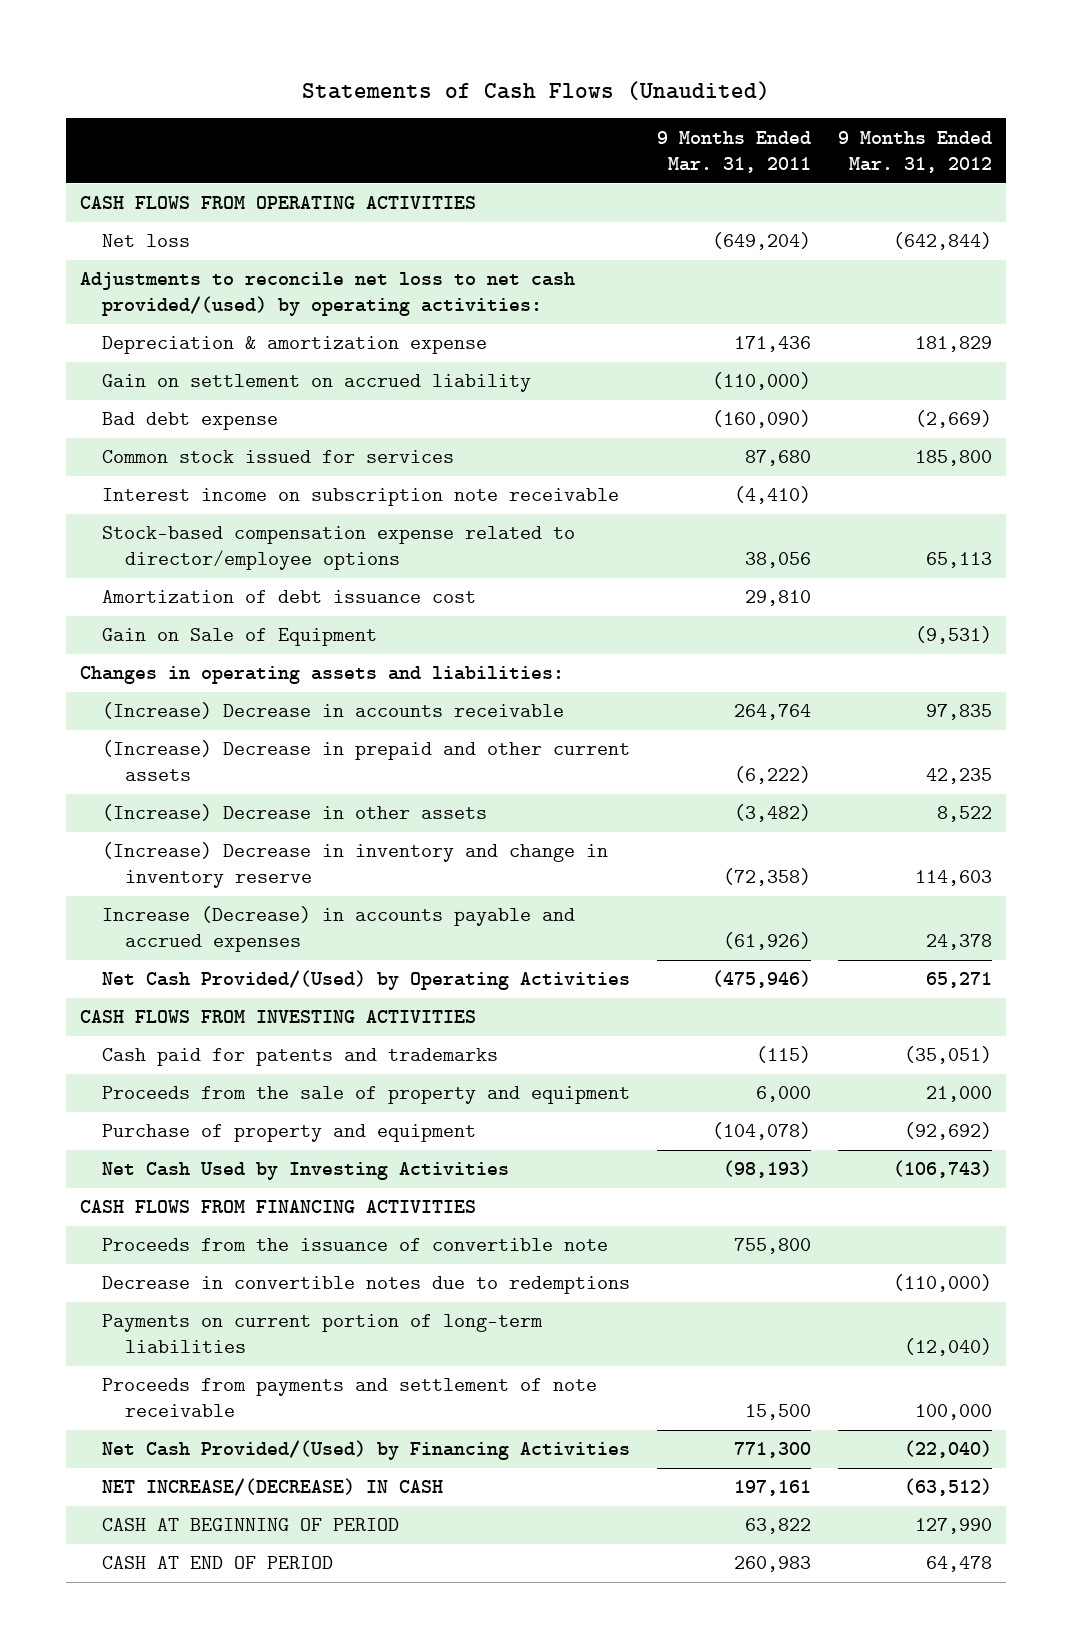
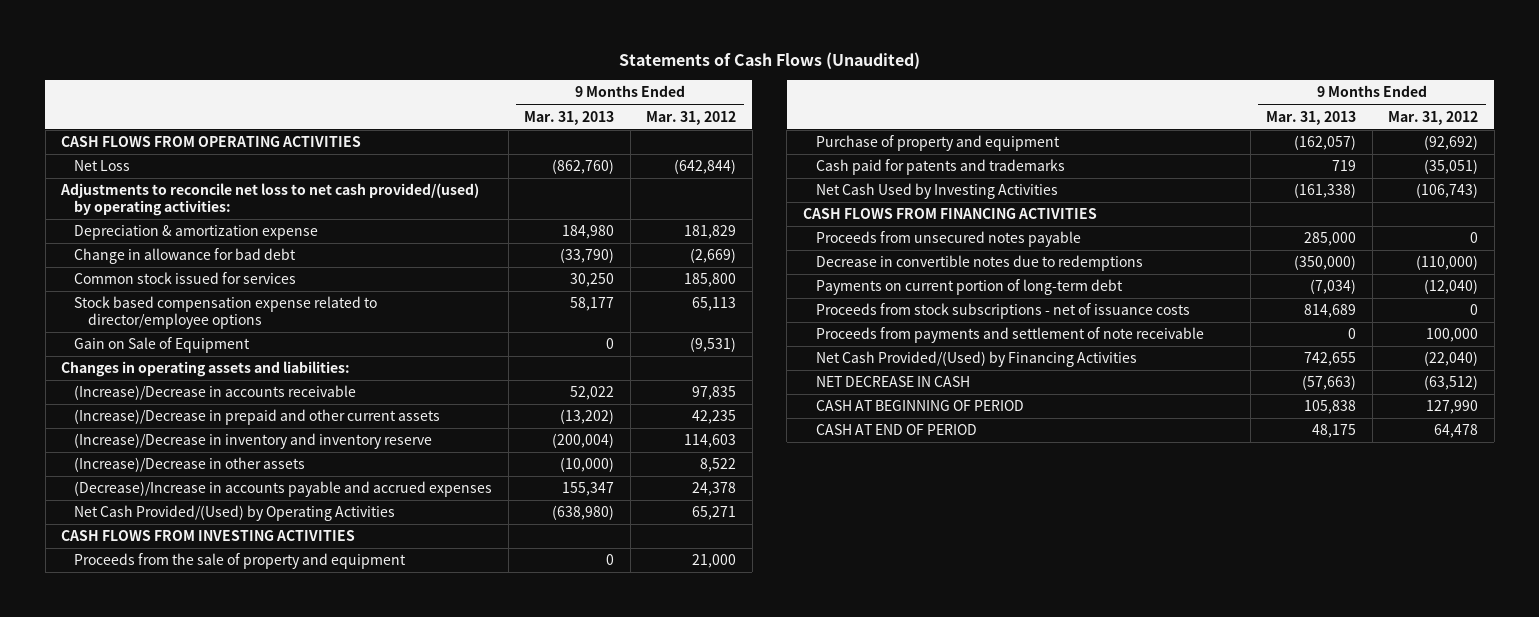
- | 9 Months Ended Mar. 31, 2011 | 9 Months Ended Mar. 31, 2012
+ | 9 Months Ended Mar. 31, 2013 | 9 Months Ended Mar. 31, 2012
- Net loss | (649,204) | (642,844)
+ Net Loss | (862,760) | (642,844)
- Gain on settlement on accrued liability | (110,000) |
- Bad debt expense | (160,090) | (2,669)
+ Change in allowance for bad debt | (33,790) | (2,669)
- Interest income on subscription note receivable | (4,410) |
- Stock-based compensation expense related to director/employee options | 38,056 | 65,113
- Amortization of debt issuance cost | 29,810 |
+ Stock based compensation expense related to director/employee options | 58,177 | 65,113
- (Increase) Decrease in accounts receivable | 264,764 | 97,835
- (Increase) Decrease in prepaid and other current assets | (6,222) | 42,235
- (Increase) Decrease in other assets | (3,482) | 8,522
- (Increase) Decrease in inventory and change in inventory reserve | (72,358) | 114,603
- Increase (Decrease) in accounts payable and accrued expenses | (61,926) | 24,378
+ (Increase)/Decrease in accounts receivable | 52,022 | 97,835
+ (Increase)/Decrease in prepaid and other current assets | (13,202) | 42,235
+ (Increase)/Decrease in inventory and inventory reserve | (200,004) | 114,603
+ (Increase)/Decrease in other assets | (10,000) | 8,522
+ (Decrease)/Increase in accounts payable and accrued expenses | 155,347 | 24,378
moved down: Cash paid for patents and trademarks | 719 | (35,051)
- Proceeds from the issuance of convertible note | 755,800 |
+ Proceeds from unsecured notes payable | 285,000 | 0
- Payments on current portion of long-term liabilities | | (12,040)
+ Payments on current portion of long-term debt | (7,034) | (12,040)
+ Proceeds from stock subscriptions - net of issuance costs | 814,689 | 0
- NET INCREASE/(DECREASE) IN CASH | 197,161 | (63,512)
+ NET DECREASE IN CASH | (57,663) | (63,512)

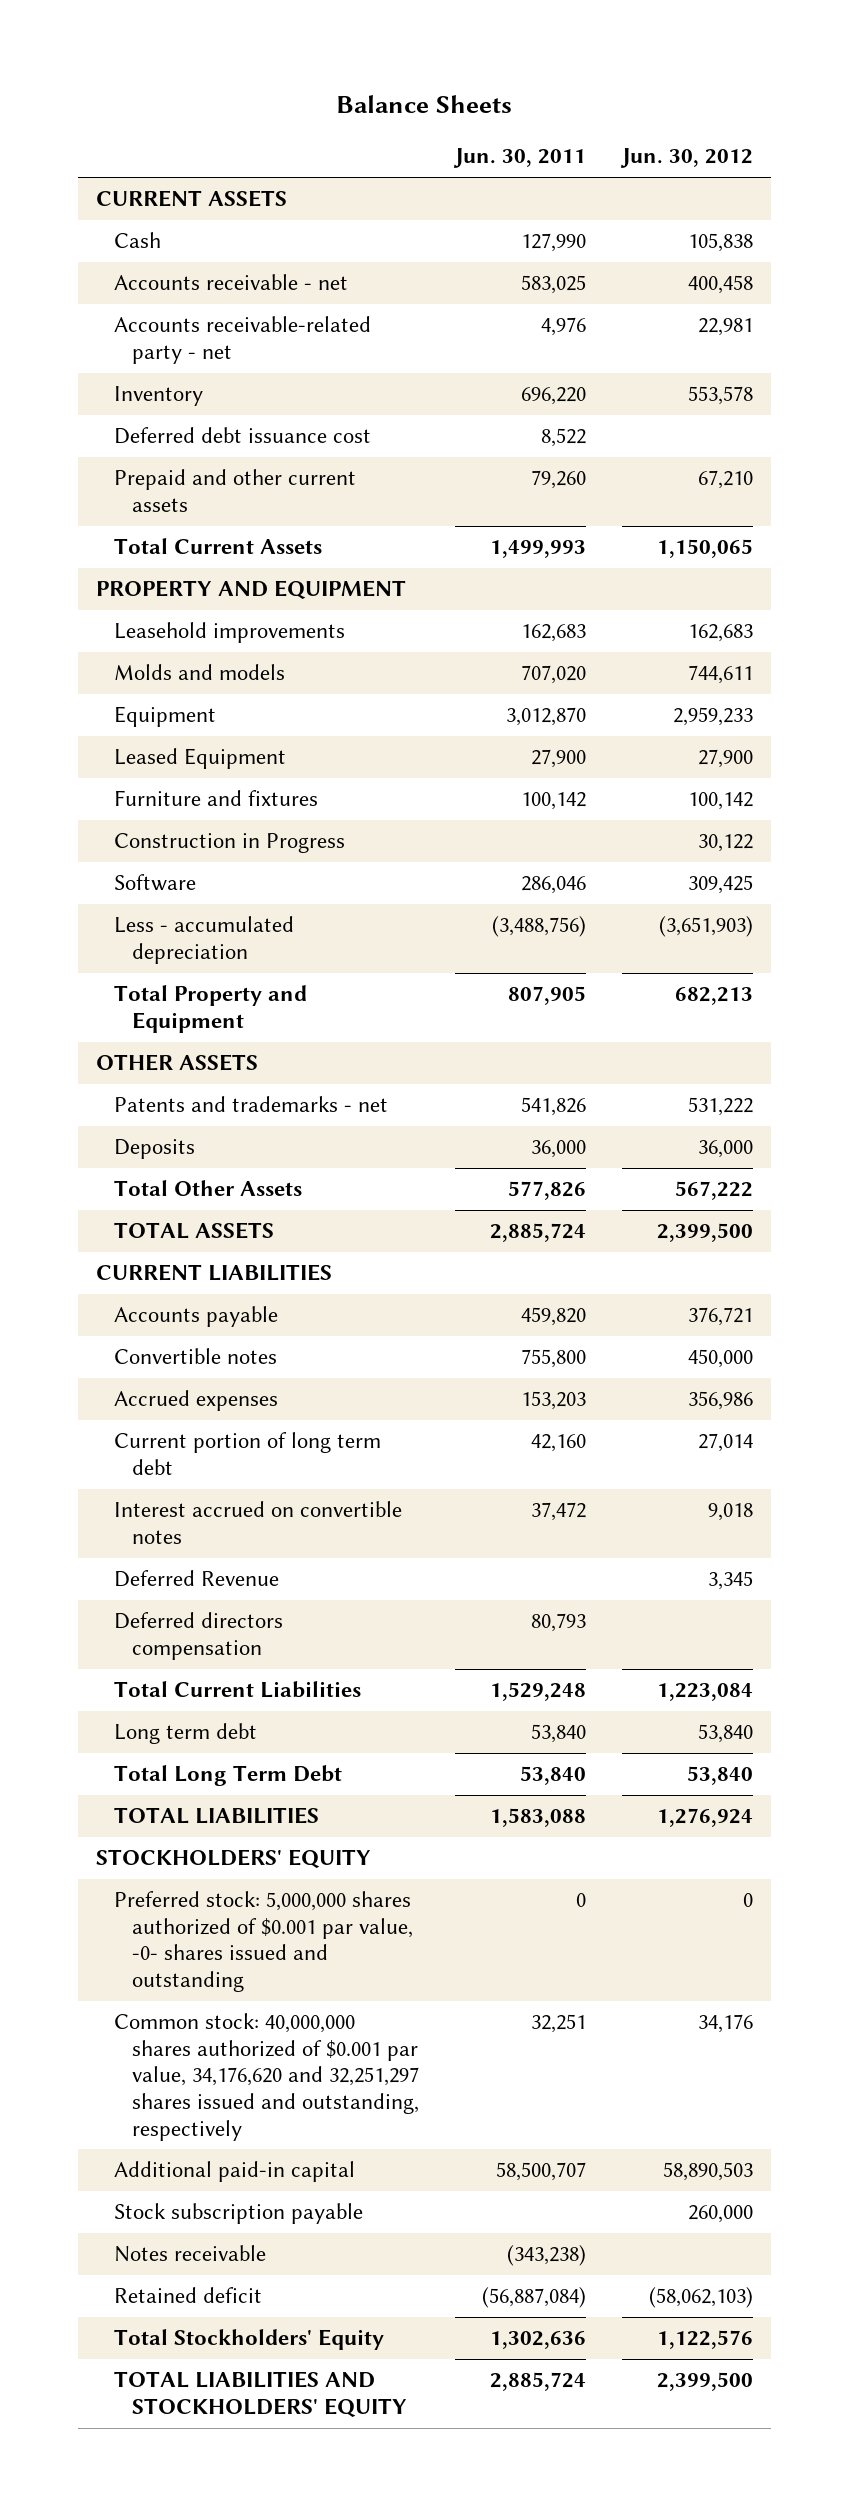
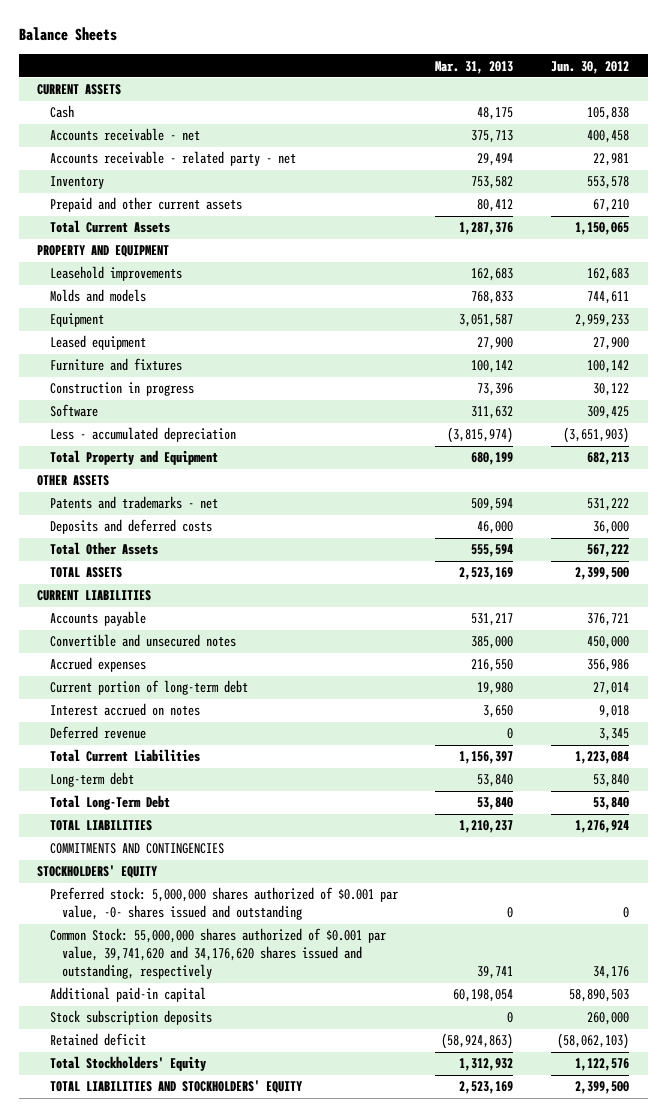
- | Jun. 30, 2011 | Jun. 30, 2012
+ | Mar. 31, 2013 | Jun. 30, 2012
- Accounts receivable-related party - net | 4,976 | 22,981
+ Accounts receivable - related party - net | 29,494 | 22,981
- Deferred debt issuance cost | 8,522 |
- Leased Equipment | 27,900 | 27,900
+ Leased equipment | 27,900 | 27,900
- Construction in Progress | | 30,122
+ Construction in progress | 73,396 | 30,122
- Deposits | 36,000 | 36,000
+ Deposits and deferred costs | 46,000 | 36,000
- Convertible notes | 755,800 | 450,000
+ Convertible and unsecured notes | 385,000 | 450,000
- Current portion of long term debt | 42,160 | 27,014
- Interest accrued on convertible notes | 37,472 | 9,018
- Deferred Revenue | | 3,345
- Deferred directors compensation | 80,793 |
+ Current portion of long-term debt | 19,980 | 27,014
+ Interest accrued on notes | 3,650 | 9,018
+ Deferred revenue | 0 | 3,345
- Long term debt | 53,840 | 53,840
- Total Long Term Debt | 53,840 | 53,840
+ Long-term debt | 53,840 | 53,840
+ Total Long-Term Debt | 53,840 | 53,840
+ COMMITMENTS AND CONTINGENCIES
- Common stock: 40,000,000 shares authorized of $0.001 par value, 34,176,620 and 32,251,297 shares issued and outstanding, respectively | 32,251 | 34,176
+ Common Stock: 55,000,000 shares authorized of $0.001 par value, 39,741,620 and 34,176,620 shares issued and outstanding, respectively | 39,741 | 34,176
- Stock subscription payable | | 260,000
- Notes receivable | (343,238) |
+ Stock subscription deposits | 0 | 260,000

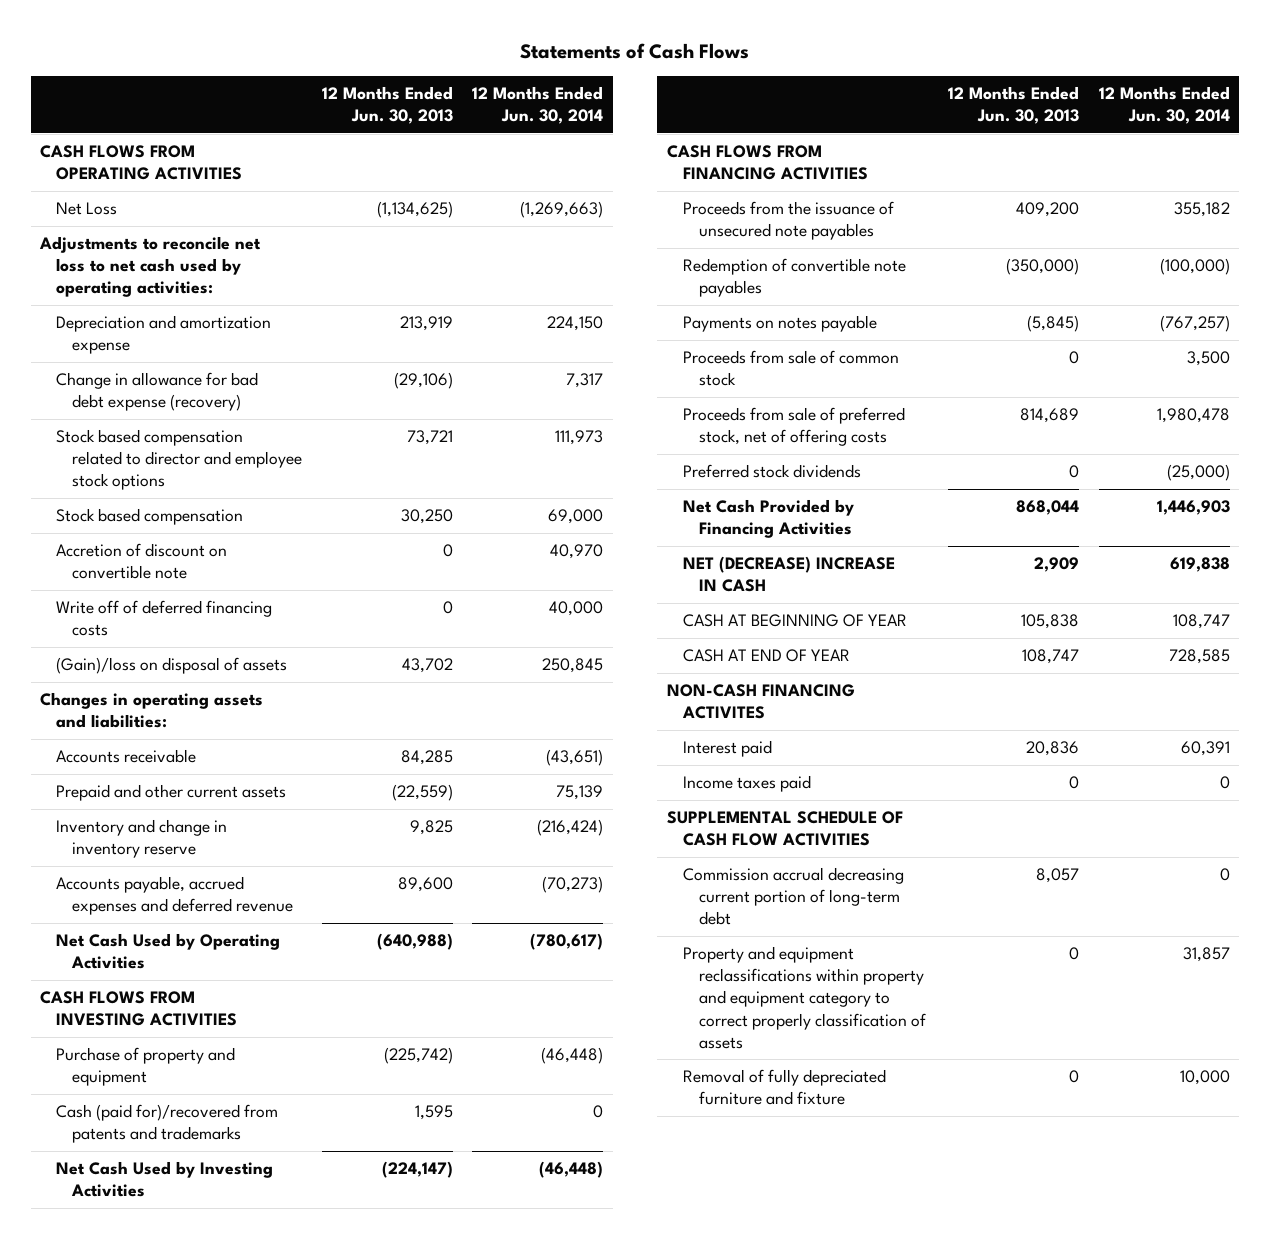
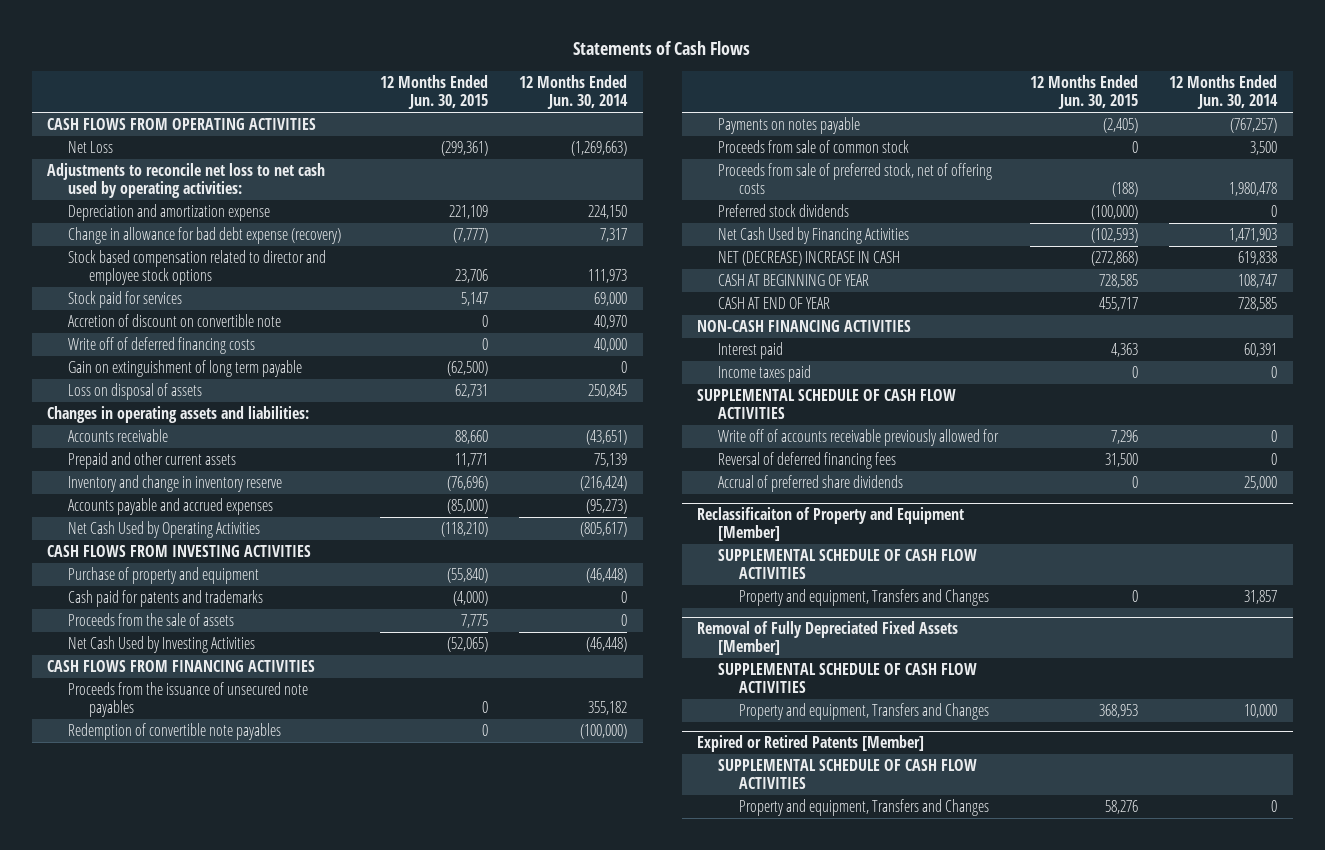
- | 12 Months Ended Jun. 30, 2013 | 12 Months Ended Jun. 30, 2014
+ | 12 Months Ended Jun. 30, 2015 | 12 Months Ended Jun. 30, 2014
- Stock based compensation | 30,250 | 69,000
+ Stock paid for services | 5,147 | 69,000
- (Gain)/loss on disposal of assets | 43,702 | 250,845
+ Gain on extinguishment of long term payable | (62,500) | 0
+ Loss on disposal of assets | 62,731 | 250,845
- Accounts payable, accrued expenses and deferred revenue | 89,600 | (70,273)
- Net Cash Used by Operating Activities | (640,988) | (780,617)
+ Accounts payable and accrued expenses | (85,000) | (95,273)
+ Net Cash Used by Operating Activities | (118,210) | (805,617)
- Cash (paid for)/recovered from patents and trademarks | 1,595 | 0
+ Cash paid for patents and trademarks | (4,000) | 0
+ Proceeds from the sale of assets | 7,775 | 0
- Preferred stock dividends | 0 | (25,000)
- Net Cash Provided by Financing Activities | 868,044 | 1,446,903
+ Preferred stock dividends | (100,000) | 0
+ Net Cash Used by Financing Activities | (102,593) | 1,471,903
- NON-CASH FINANCING ACTIVITES
+ NON-CASH FINANCING ACTIVITIES
- Commission accrual decreasing current portion of long-term debt | 8,057 | 0
- Property and equipment reclassifications within property and equipment category to correct properly classification of assets | 0 | 31,857
- Removal of fully depreciated furniture and fixture | 0 | 10,000
+ Write off of accounts receivable previously allowed for | 7,296 | 0
+ Reversal of deferred financing fees | 31,500 | 0
+ Accrual of preferred share dividends | 0 | 25,000
+ Reclassificaiton of Property and Equipment [Member]
+ SUPPLEMENTAL SCHEDULE OF CASH FLOW ACTIVITIES
+ Property and equipment, Transfers and Changes | 0 | 31,857
+ Removal of Fully Depreciated Fixed Assets [Member]
+ SUPPLEMENTAL SCHEDULE OF CASH FLOW ACTIVITIES
+ Property and equipment, Transfers and Changes | 368,953 | 10,000
+ Expired or Retired Patents [Member]
+ SUPPLEMENTAL SCHEDULE OF CASH FLOW ACTIVITIES
+ Property and equipment, Transfers and Changes | 58,276 | 0

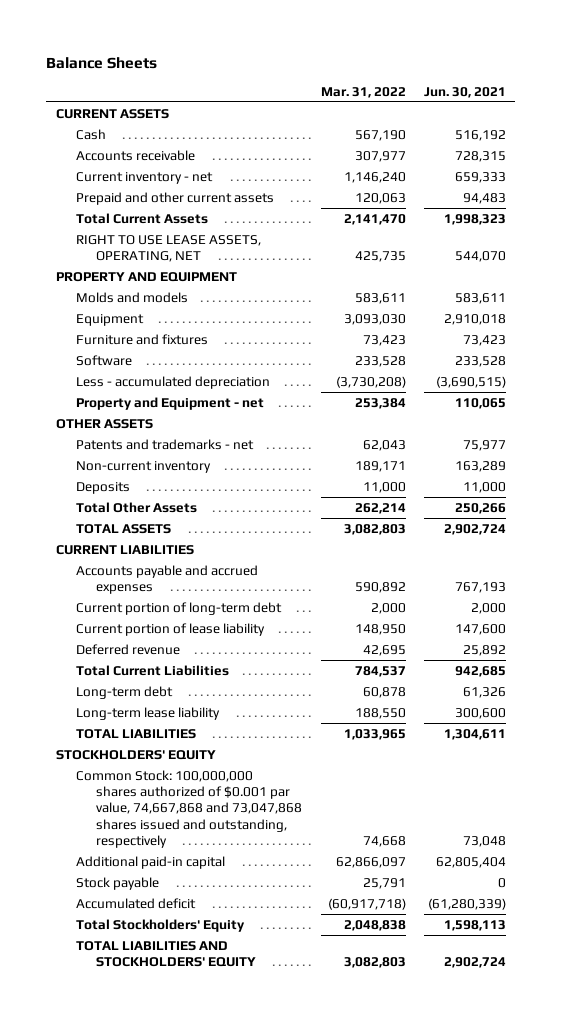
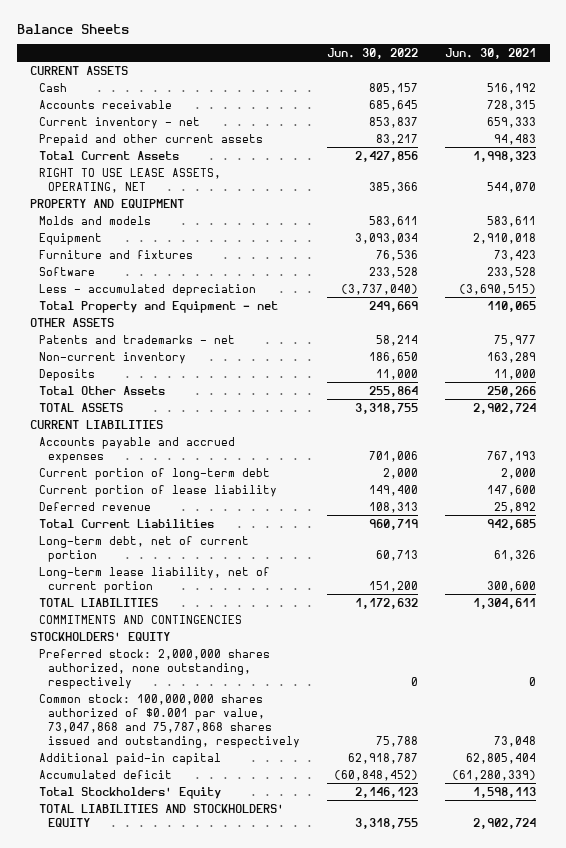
- | Mar. 31, 2022 | Jun. 30, 2021
+ | Jun. 30, 2022 | Jun. 30, 2021
- Property and Equipment - net | 253,384 | 110,065
+ Total Property and Equipment - net | 249,669 | 110,065
- Long-term debt | 60,878 | 61,326
- Long-term lease liability | 188,550 | 300,600
+ Long-term debt, net of current portion | 60,713 | 61,326
+ Long-term lease liability, net of current portion | 151,200 | 300,600
+ COMMITMENTS AND CONTINGENCIES
- Common Stock: 100,000,000 shares authorized of $0.001 par value, 74,667,868 and 73,047,868 shares issued and outstanding, respectively | 74,668 | 73,048
+ Preferred stock: 2,000,000 shares authorized, none outstanding, respectively | 0 | 0
+ Common stock: 100,000,000 shares authorized of $0.001 par value, 73,047,868 and 75,787,868 shares issued and outstanding, respectively | 75,788 | 73,048
- Stock payable | 25,791 | 0

